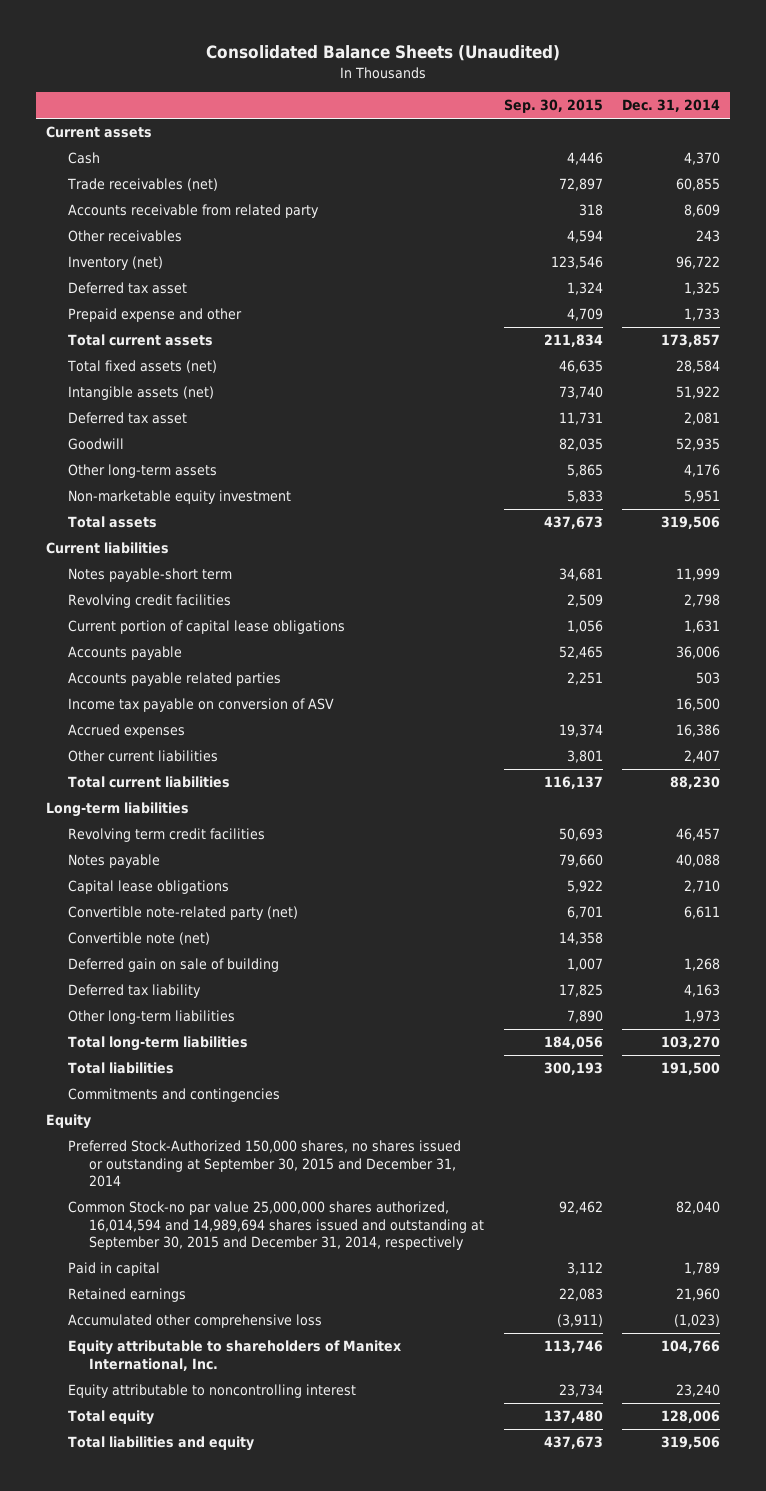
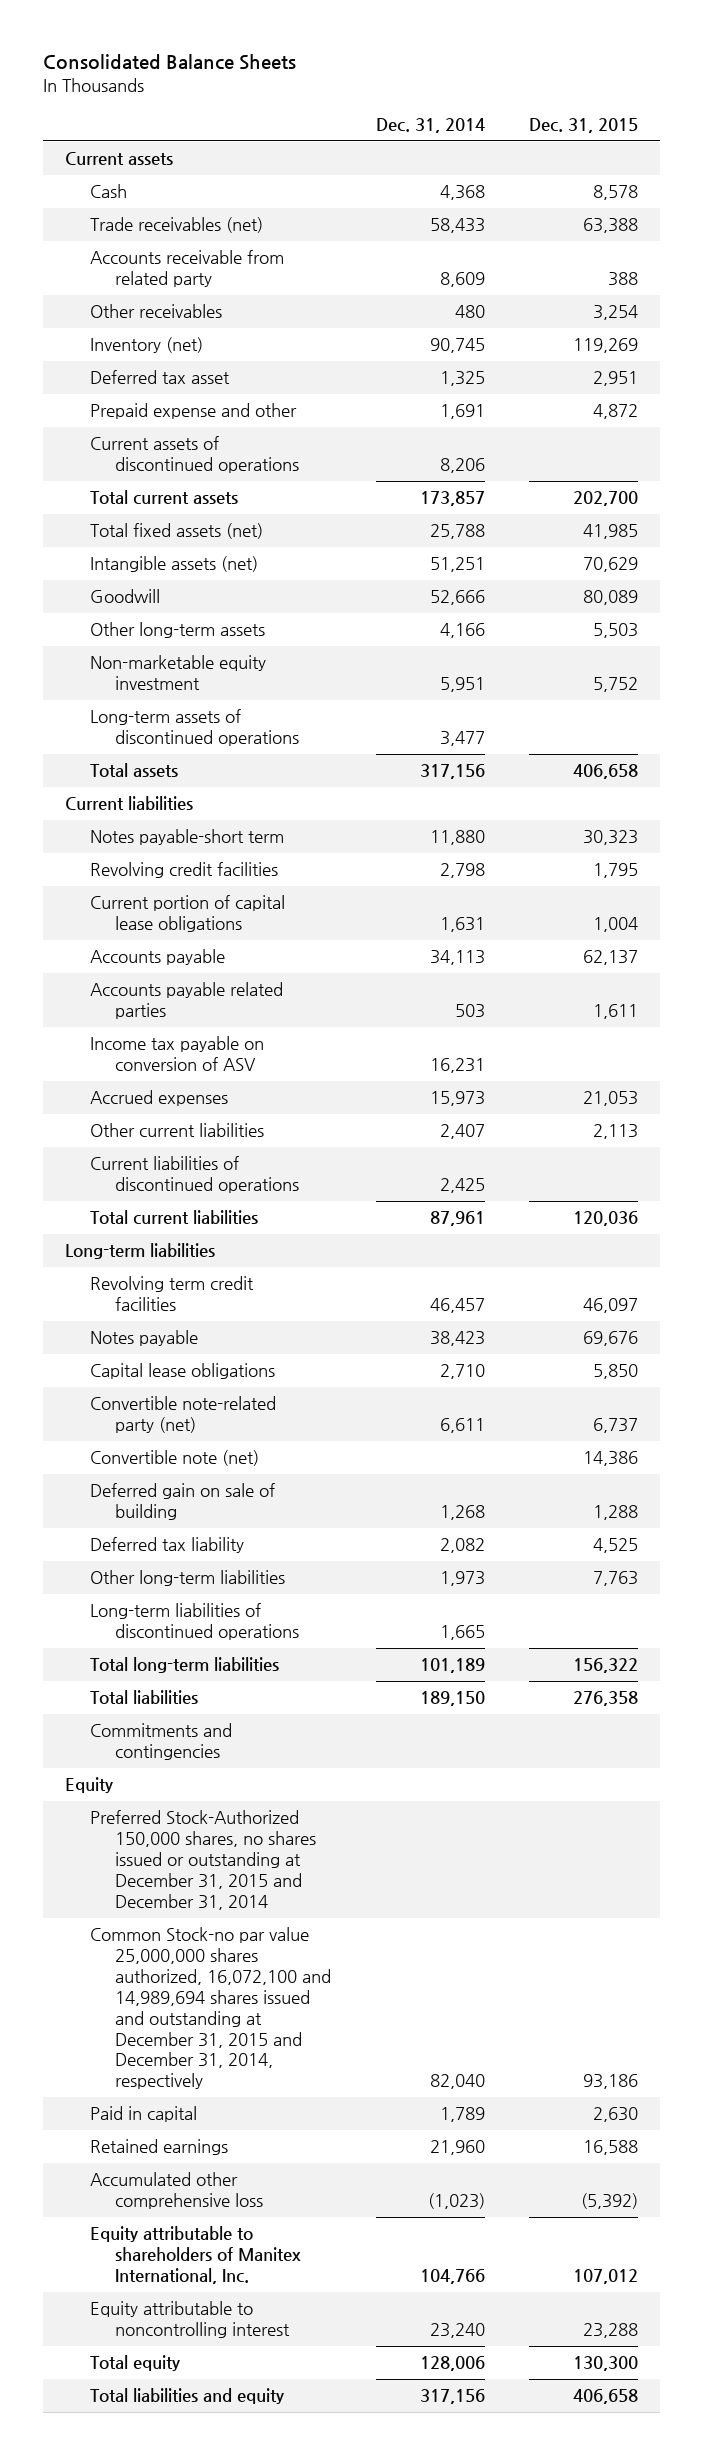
- Consolidated Balance Sheets (Unaudited)
+ Consolidated Balance Sheets
- | Sep. 30, 2015 | Dec. 31, 2014
+ | Dec. 31, 2014 | Dec. 31, 2015
- Cash | 4,446 | 4,370
- Trade receivables (net) | 72,897 | 60,855
+ Cash | 4,368 | 8,578
+ Trade receivables (net) | 58,433 | 63,388
- Other receivables | 4,594 | 243
- Inventory (net) | 123,546 | 96,722
+ Other receivables | 480 | 3,254
+ Inventory (net) | 90,745 | 119,269
- Prepaid expense and other | 4,709 | 1,733
+ Prepaid expense and other | 1,691 | 4,872
+ Current assets of discontinued operations | 8,206 |
- Total fixed assets (net) | 46,635 | 28,584
- Intangible assets (net) | 73,740 | 51,922
- Deferred tax asset | 11,731 | 2,081
- Goodwill | 82,035 | 52,935
- Other long-term assets | 5,865 | 4,176
+ Total fixed assets (net) | 25,788 | 41,985
+ Intangible assets (net) | 51,251 | 70,629
+ Goodwill | 52,666 | 80,089
+ Other long-term assets | 4,166 | 5,503
- Total assets | 437,673 | 319,506
+ Long-term assets of discontinued operations | 3,477 |
+ Total assets | 317,156 | 406,658
- Notes payable-short term | 34,681 | 11,999
+ Notes payable-short term | 11,880 | 30,323
- Accounts payable | 52,465 | 36,006
+ Accounts payable | 34,113 | 62,137
- Income tax payable on conversion of ASV | | 16,500
- Accrued expenses | 19,374 | 16,386
+ Income tax payable on conversion of ASV | 16,231 |
+ Accrued expenses | 15,973 | 21,053
- Total current liabilities | 116,137 | 88,230
+ Current liabilities of discontinued operations | 2,425 |
+ Total current liabilities | 87,961 | 120,036
- Notes payable | 79,660 | 40,088
+ Notes payable | 38,423 | 69,676
- Deferred tax liability | 17,825 | 4,163
+ Deferred tax liability | 2,082 | 4,525
- Total long-term liabilities | 184,056 | 103,270
- Total liabilities | 300,193 | 191,500
+ Long-term liabilities of discontinued operations | 1,665 |
+ Total long-term liabilities | 101,189 | 156,322
+ Total liabilities | 189,150 | 276,358
- Preferred Stock-Authorized 150,000 shares, no shares issued or outstanding at September 30, 2015 and December 31, 2014
- Common Stock-no par value 25,000,000 shares authorized, 16,014,594 and 14,989,694 shares issued and outstanding at September 30, 2015 and December 31, 2014, respectively | 92,462 | 82,040
+ Preferred Stock-Authorized 150,000 shares, no shares issued or outstanding at December 31, 2015 and December 31, 2014
+ Common Stock-no par value 25,000,000 shares authorized, 16,072,100 and 14,989,694 shares issued and outstanding at December 31, 2015 and December 31, 2014, respectively | 82,040 | 93,186
- Total liabilities and equity | 437,673 | 319,506
+ Total liabilities and equity | 317,156 | 406,658

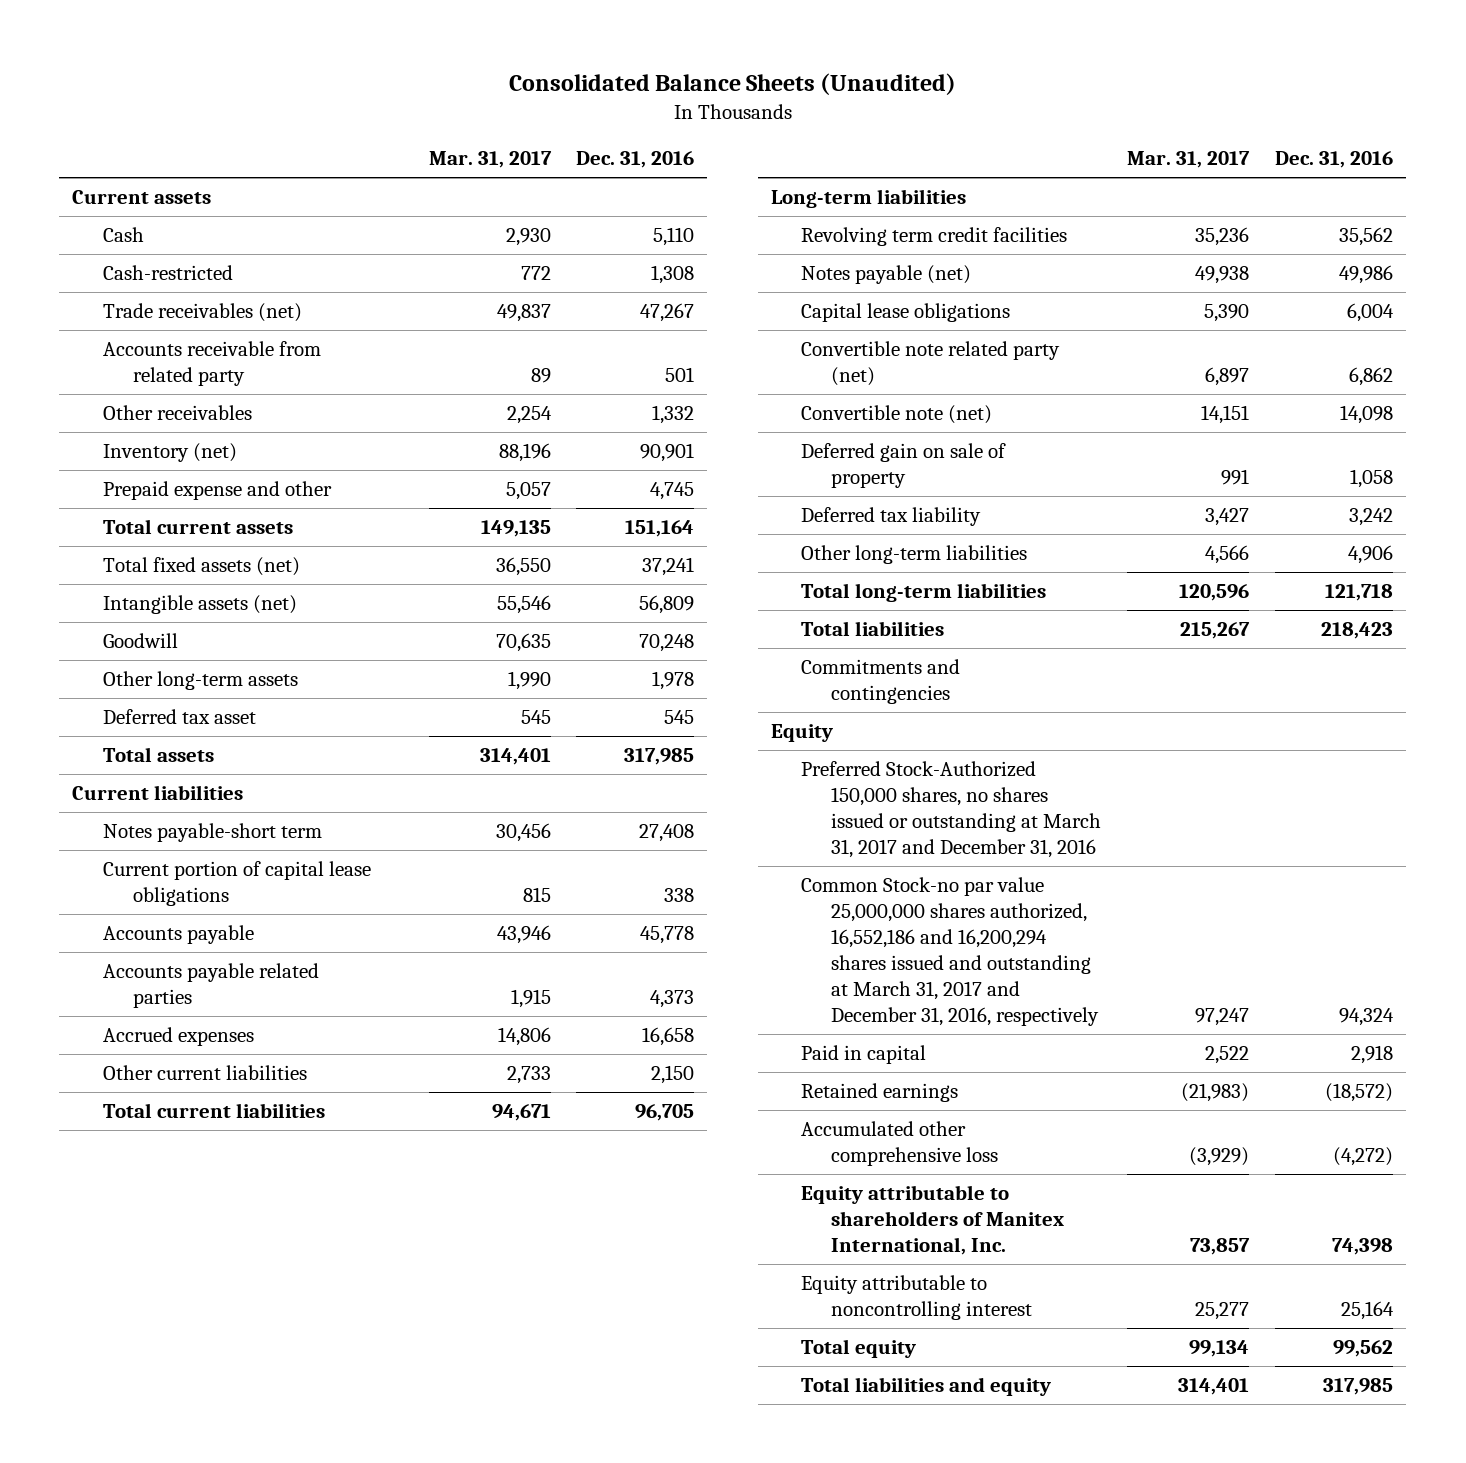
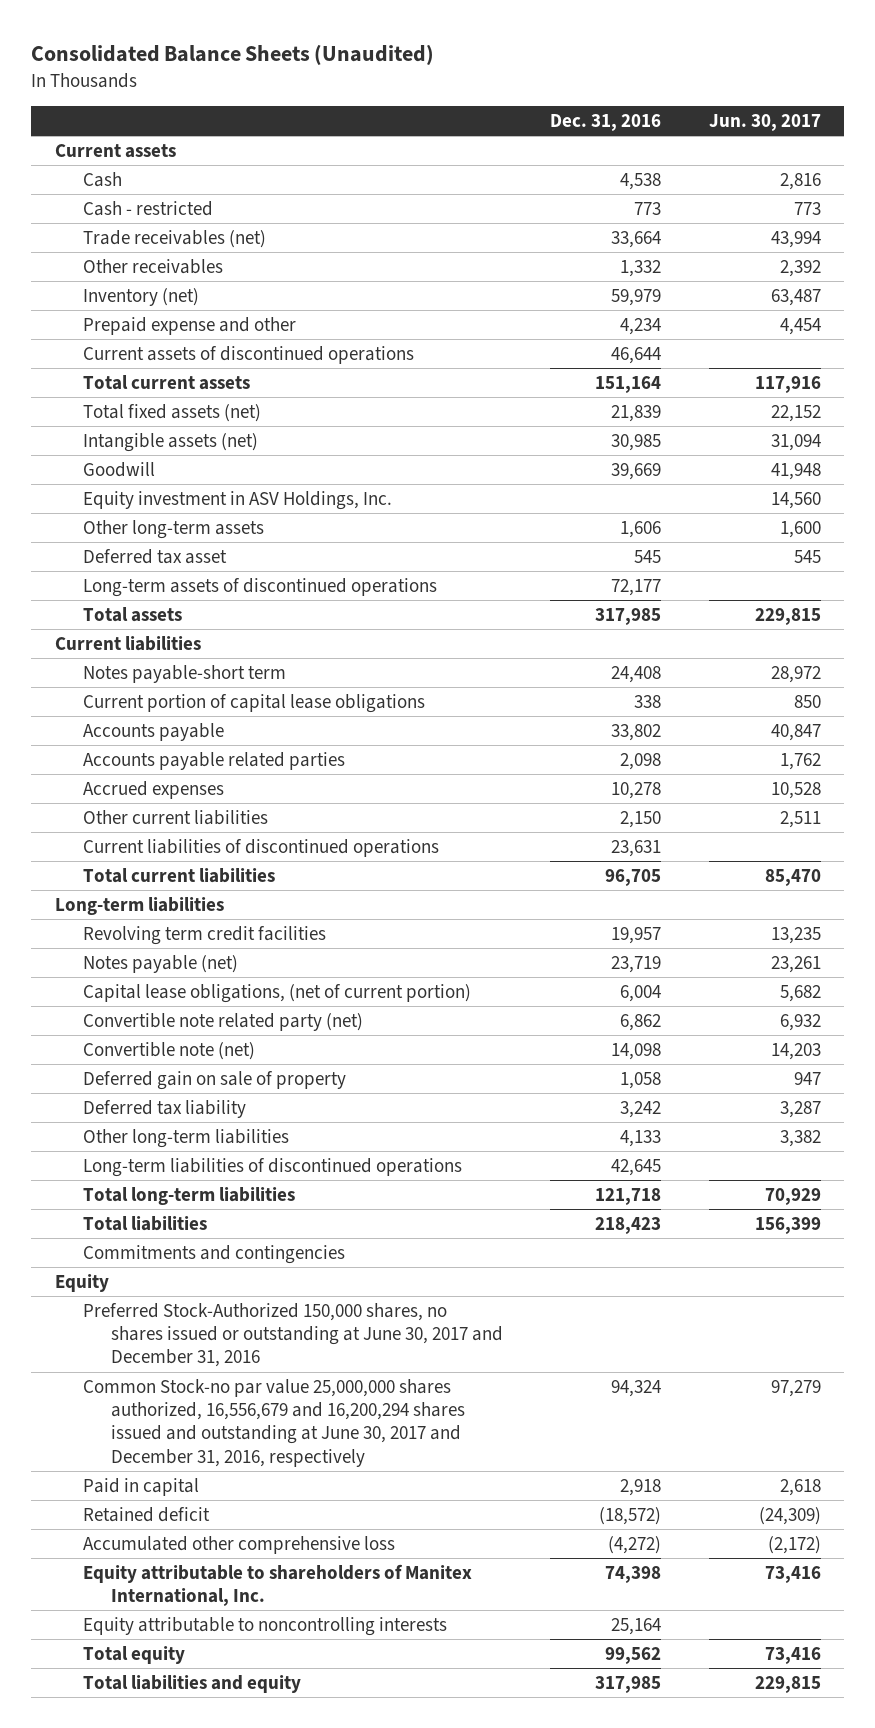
- | Mar. 31, 2017 | Dec. 31, 2016
+ | Dec. 31, 2016 | Jun. 30, 2017
- Cash | 2,930 | 5,110
- Cash-restricted | 772 | 1,308
- Trade receivables (net) | 49,837 | 47,267
- Accounts receivable from related party | 89 | 501
+ Cash | 4,538 | 2,816
+ Cash - restricted | 773 | 773
+ Trade receivables (net) | 33,664 | 43,994
- Inventory (net) | 88,196 | 90,901
- Prepaid expense and other | 5,057 | 4,745
+ Inventory (net) | 59,979 | 63,487
+ Prepaid expense and other | 4,234 | 4,454
+ Current assets of discontinued operations | 46,644 |
- Total fixed assets (net) | 36,550 | 37,241
- Intangible assets (net) | 55,546 | 56,809
- Goodwill | 70,635 | 70,248
- Other long-term assets | 1,990 | 1,978
+ Total fixed assets (net) | 21,839 | 22,152
+ Intangible assets (net) | 30,985 | 31,094
+ Goodwill | 39,669 | 41,948
+ Equity investment in ASV Holdings, Inc. | | 14,560
+ Other long-term assets | 1,606 | 1,600
+ Long-term assets of discontinued operations | 72,177 |
- Notes payable-short term | 30,456 | 27,408
+ Notes payable-short term | 24,408 | 28,972
- Accounts payable | 43,946 | 45,778
- Accounts payable related parties | 1,915 | 4,373
- Accrued expenses | 14,806 | 16,658
+ Accounts payable | 33,802 | 40,847
+ Accounts payable related parties | 2,098 | 1,762
+ Accrued expenses | 10,278 | 10,528
+ Current liabilities of discontinued operations | 23,631 |
- Revolving term credit facilities | 35,236 | 35,562
- Notes payable (net) | 49,938 | 49,986
- Capital lease obligations | 5,390 | 6,004
+ Revolving term credit facilities | 19,957 | 13,235
+ Notes payable (net) | 23,719 | 23,261
+ Capital lease obligations, (net of current portion) | 6,004 | 5,682
- Other long-term liabilities | 4,566 | 4,906
+ Other long-term liabilities | 4,133 | 3,382
+ Long-term liabilities of discontinued operations | 42,645 |
- Preferred Stock-Authorized 150,000 shares, no shares issued or outstanding at March 31, 2017 and December 31, 2016
- Common Stock-no par value 25,000,000 shares authorized, 16,552,186 and 16,200,294 shares issued and outstanding at March 31, 2017 and December 31, 2016, respectively | 97,247 | 94,324
+ Preferred Stock-Authorized 150,000 shares, no shares issued or outstanding at June 30, 2017 and December 31, 2016
+ Common Stock-no par value 25,000,000 shares authorized, 16,556,679 and 16,200,294 shares issued and outstanding at June 30, 2017 and December 31, 2016, respectively | 94,324 | 97,279
- Retained earnings | (21,983) | (18,572)
+ Retained deficit | (18,572) | (24,309)
- Equity attributable to noncontrolling interest | 25,277 | 25,164
+ Equity attributable to noncontrolling interests | 25,164 |

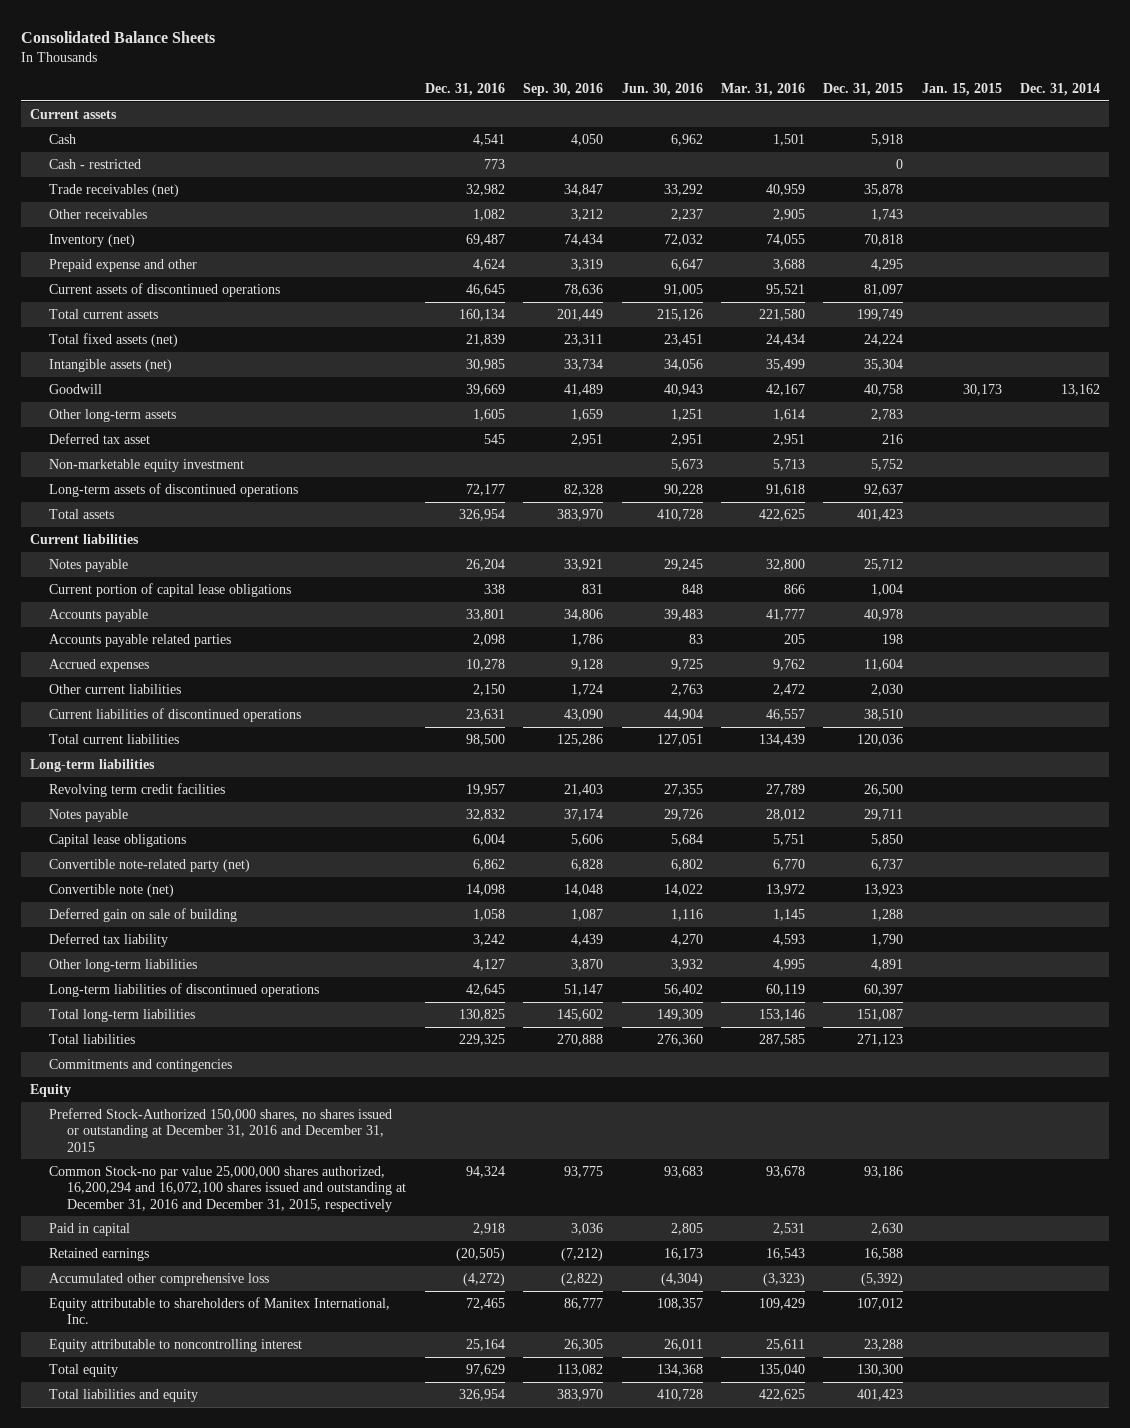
- Consolidated Balance Sheets (Unaudited)
+ Consolidated Balance Sheets
- | Dec. 31, 2016 | Jun. 30, 2017
+ | Dec. 31, 2016 | Sep. 30, 2016 | Jun. 30, 2016 | Mar. 31, 2016 | Dec. 31, 2015 | Jan. 15, 2015 | Dec. 31, 2014
- Cash | 4,538 | 2,816
+ Cash | 4,541 | 4,050 | 6,962 | 1,501 | 5,918 | |
- Trade receivables (net) | 33,664 | 43,994
- Other receivables | 1,332 | 2,392
- Inventory (net) | 59,979 | 63,487
- Prepaid expense and other | 4,234 | 4,454
- Current assets of discontinued operations | 46,644 |
- Total current assets | 151,164 | 117,916
+ Trade receivables (net) | 32,982 | 34,847 | 33,292 | 40,959 | 35,878 | |
+ Other receivables | 1,082 | 3,212 | 2,237 | 2,905 | 1,743 | |
+ Inventory (net) | 69,487 | 74,434 | 72,032 | 74,055 | 70,818 | |
+ Prepaid expense and other | 4,624 | 3,319 | 6,647 | 3,688 | 4,295 | |
+ Current assets of discontinued operations | 46,645 | 78,636 | 91,005 | 95,521 | 81,097 | |
+ Total current assets | 160,134 | 201,449 | 215,126 | 221,580 | 199,749 | |
- Equity investment in ASV Holdings, Inc. | | 14,560
- Other long-term assets | 1,606 | 1,600
+ Other long-term assets | 1,605 | 1,659 | 1,251 | 1,614 | 2,783 | |
+ Non-marketable equity investment | | | 5,673 | 5,713 | 5,752 | |
- Total assets | 317,985 | 229,815
+ Total assets | 326,954 | 383,970 | 410,728 | 422,625 | 401,423 | |
- Notes payable-short term | 24,408 | 28,972
+ Notes payable | 26,204 | 33,921 | 29,245 | 32,800 | 25,712 | |
- Accounts payable | 33,802 | 40,847
+ Accounts payable | 33,801 | 34,806 | 39,483 | 41,777 | 40,978 | |
- Total current liabilities | 96,705 | 85,470
+ Total current liabilities | 98,500 | 125,286 | 127,051 | 134,439 | 120,036 | |
- Notes payable (net) | 23,719 | 23,261
- Capital lease obligations, (net of current portion) | 6,004 | 5,682
- Convertible note related party (net) | 6,862 | 6,932
+ Notes payable | 32,832 | 37,174 | 29,726 | 28,012 | 29,711 | |
+ Capital lease obligations | 6,004 | 5,606 | 5,684 | 5,751 | 5,850 | |
+ Convertible note-related party (net) | 6,862 | 6,828 | 6,802 | 6,770 | 6,737 | |
- Deferred gain on sale of property | 1,058 | 947
+ Deferred gain on sale of building | 1,058 | 1,087 | 1,116 | 1,145 | 1,288 | |
- Other long-term liabilities | 4,133 | 3,382
+ Other long-term liabilities | 4,127 | 3,870 | 3,932 | 4,995 | 4,891 | |
- Total long-term liabilities | 121,718 | 70,929
- Total liabilities | 218,423 | 156,399
+ Total long-term liabilities | 130,825 | 145,602 | 149,309 | 153,146 | 151,087 | |
+ Total liabilities | 229,325 | 270,888 | 276,360 | 287,585 | 271,123 | |
- Preferred Stock-Authorized 150,000 shares, no shares issued or outstanding at June 30, 2017 and December 31, 2016
- Common Stock-no par value 25,000,000 shares authorized, 16,556,679 and 16,200,294 shares issued and outstanding at June 30, 2017 and December 31, 2016, respectively | 94,324 | 97,279
+ Preferred Stock-Authorized 150,000 shares, no shares issued or outstanding at December 31, 2016 and December 31, 2015
+ Common Stock-no par value 25,000,000 shares authorized, 16,200,294 and 16,072,100 shares issued and outstanding at December 31, 2016 and December 31, 2015, respectively | 94,324 | 93,775 | 93,683 | 93,678 | 93,186 | |
- Retained deficit | (18,572) | (24,309)
+ Retained earnings | (20,505) | (7,212) | 16,173 | 16,543 | 16,588 | |
- Equity attributable to shareholders of Manitex International, Inc. | 74,398 | 73,416
- Equity attributable to noncontrolling interests | 25,164 |
- Total equity | 99,562 | 73,416
- Total liabilities and equity | 317,985 | 229,815
+ Equity attributable to shareholders of Manitex International, Inc. | 72,465 | 86,777 | 108,357 | 109,429 | 107,012 | |
+ Equity attributable to noncontrolling interest | 25,164 | 26,305 | 26,011 | 25,611 | 23,288 | |
+ Total equity | 97,629 | 113,082 | 134,368 | 135,040 | 130,300 | |
+ Total liabilities and equity | 326,954 | 383,970 | 410,728 | 422,625 | 401,423 | |

